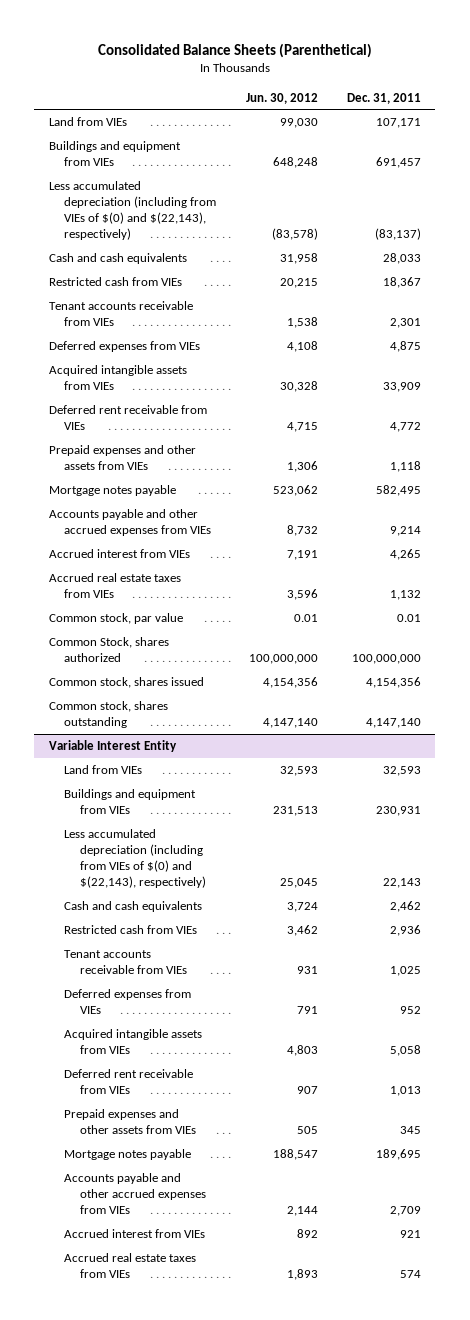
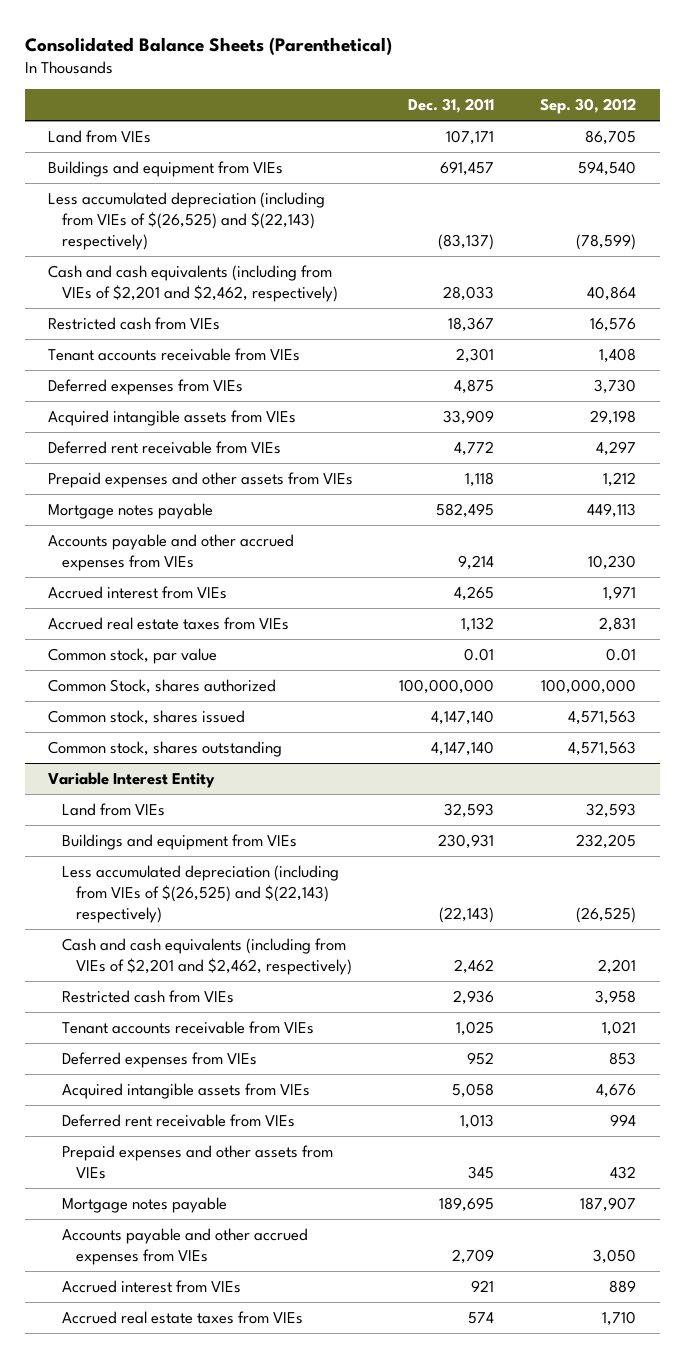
- | Jun. 30, 2012 | Dec. 31, 2011
+ | Dec. 31, 2011 | Sep. 30, 2012
- Less accumulated depreciation (including from VIEs of $(0) and $(22,143), respectively) | (83,578) | (83,137)
- Cash and cash equivalents | 31,958 | 28,033
+ Less accumulated depreciation (including from VIEs of $(26,525) and $(22,143) respectively) | (83,137) | (78,599)
+ Cash and cash equivalents (including from VIEs of $2,201 and $2,462, respectively) | 28,033 | 40,864
- Common stock, shares issued | 4,154,356 | 4,154,356
+ Common stock, shares issued | 4,147,140 | 4,571,563
@ Variable Interest Entity
- Less accumulated depreciation (including from VIEs of $(0) and $(22,143), respectively) | 25,045 | 22,143
- Cash and cash equivalents | 3,724 | 2,462
+ Less accumulated depreciation (including from VIEs of $(26,525) and $(22,143) respectively) | (22,143) | (26,525)
+ Cash and cash equivalents (including from VIEs of $2,201 and $2,462, respectively) | 2,462 | 2,201

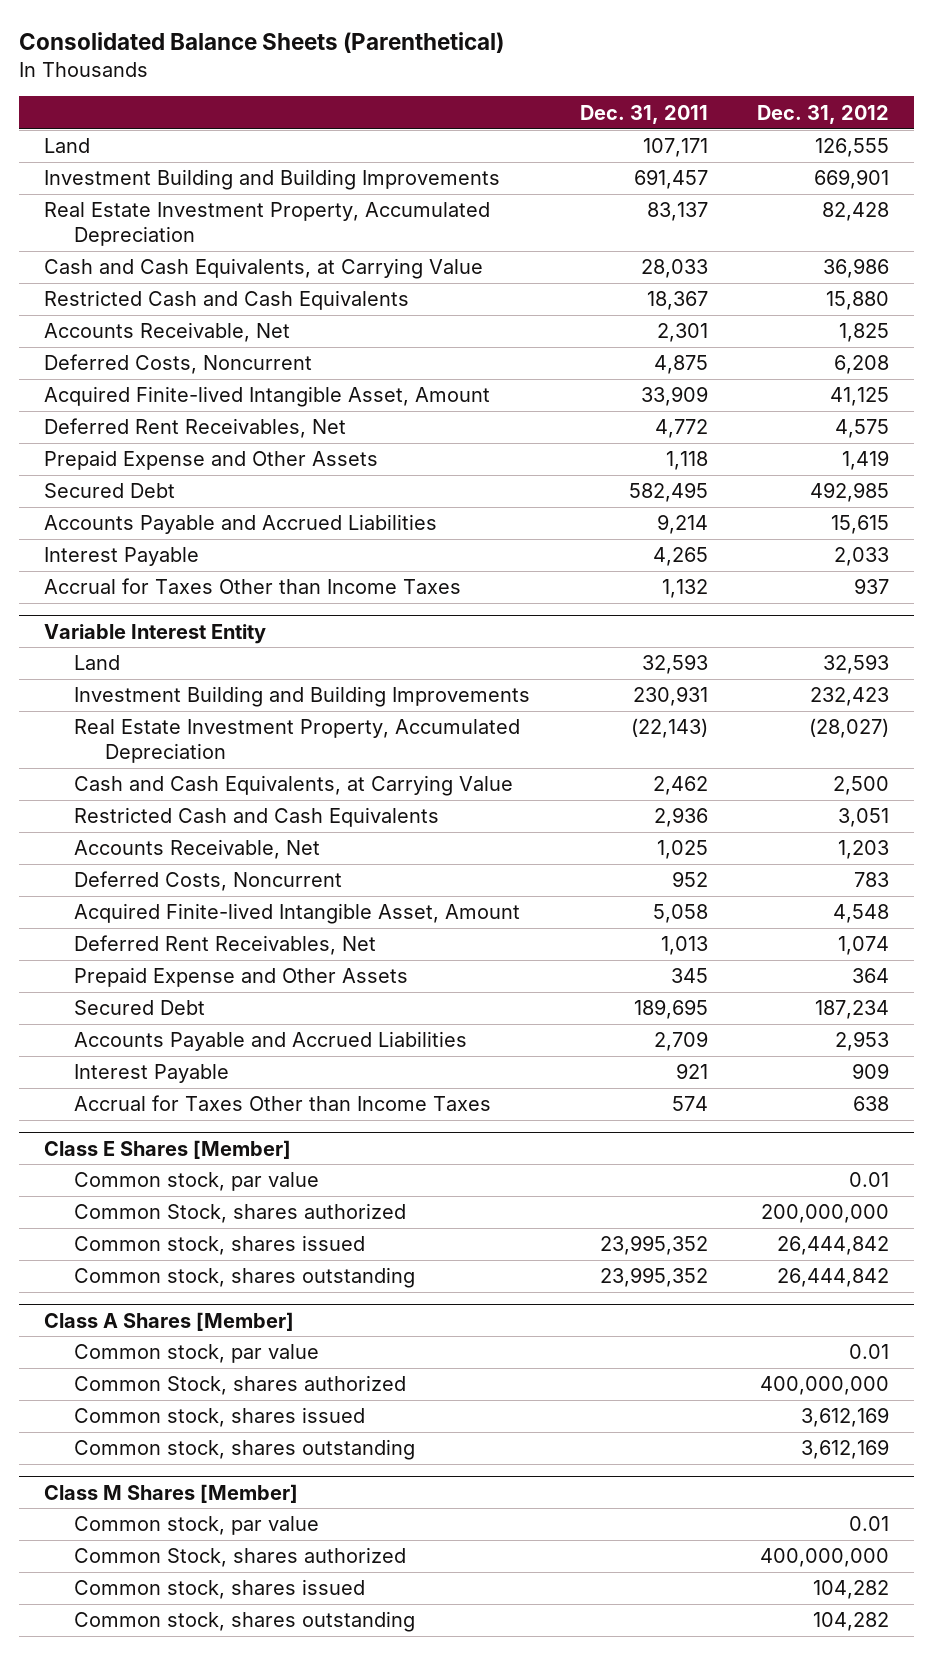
- | Dec. 31, 2011 | Sep. 30, 2012
+ | Dec. 31, 2011 | Dec. 31, 2012
- Land from VIEs | 107,171 | 86,705
- Buildings and equipment from VIEs | 691,457 | 594,540
- Less accumulated depreciation (including from VIEs of $(26,525) and $(22,143) respectively) | (83,137) | (78,599)
- Cash and cash equivalents (including from VIEs of $2,201 and $2,462, respectively) | 28,033 | 40,864
- Restricted cash from VIEs | 18,367 | 16,576
- Tenant accounts receivable from VIEs | 2,301 | 1,408
- Deferred expenses from VIEs | 4,875 | 3,730
- Acquired intangible assets from VIEs | 33,909 | 29,198
- Deferred rent receivable from VIEs | 4,772 | 4,297
- Prepaid expenses and other assets from VIEs | 1,118 | 1,212
- Mortgage notes payable | 582,495 | 449,113
- Accounts payable and other accrued expenses from VIEs | 9,214 | 10,230
- Accrued interest from VIEs | 4,265 | 1,971
- Accrued real estate taxes from VIEs | 1,132 | 2,831
- Common stock, par value | 0.01 | 0.01
- Common Stock, shares authorized | 100,000,000 | 100,000,000
- Common stock, shares issued | 4,147,140 | 4,571,563
- Common stock, shares outstanding | 4,147,140 | 4,571,563
+ Land | 107,171 | 126,555
+ Investment Building and Building Improvements | 691,457 | 669,901
+ Real Estate Investment Property, Accumulated Depreciation | 83,137 | 82,428
+ Cash and Cash Equivalents, at Carrying Value | 28,033 | 36,986
+ Restricted Cash and Cash Equivalents | 18,367 | 15,880
+ Accounts Receivable, Net | 2,301 | 1,825
+ Deferred Costs, Noncurrent | 4,875 | 6,208
+ Acquired Finite-lived Intangible Asset, Amount | 33,909 | 41,125
+ Deferred Rent Receivables, Net | 4,772 | 4,575
+ Prepaid Expense and Other Assets | 1,118 | 1,419
+ Secured Debt | 582,495 | 492,985
+ Accounts Payable and Accrued Liabilities | 9,214 | 15,615
+ Interest Payable | 4,265 | 2,033
+ Accrual for Taxes Other than Income Taxes | 1,132 | 937
@ Variable Interest Entity
- Land from VIEs | 32,593 | 32,593
- Buildings and equipment from VIEs | 230,931 | 232,205
- Less accumulated depreciation (including from VIEs of $(26,525) and $(22,143) respectively) | (22,143) | (26,525)
- Cash and cash equivalents (including from VIEs of $2,201 and $2,462, respectively) | 2,462 | 2,201
- Restricted cash from VIEs | 2,936 | 3,958
- Tenant accounts receivable from VIEs | 1,025 | 1,021
- Deferred expenses from VIEs | 952 | 853
- Acquired intangible assets from VIEs | 5,058 | 4,676
- Deferred rent receivable from VIEs | 1,013 | 994
- Prepaid expenses and other assets from VIEs | 345 | 432
- Mortgage notes payable | 189,695 | 187,907
- Accounts payable and other accrued expenses from VIEs | 2,709 | 3,050
- Accrued interest from VIEs | 921 | 889
- Accrued real estate taxes from VIEs | 574 | 1,710
+ Land | 32,593 | 32,593
+ Investment Building and Building Improvements | 230,931 | 232,423
+ Real Estate Investment Property, Accumulated Depreciation | (22,143) | (28,027)
+ Cash and Cash Equivalents, at Carrying Value | 2,462 | 2,500
+ Restricted Cash and Cash Equivalents | 2,936 | 3,051
+ Accounts Receivable, Net | 1,025 | 1,203
+ Deferred Costs, Noncurrent | 952 | 783
+ Acquired Finite-lived Intangible Asset, Amount | 5,058 | 4,548
+ Deferred Rent Receivables, Net | 1,013 | 1,074
+ Prepaid Expense and Other Assets | 345 | 364
+ Secured Debt | 189,695 | 187,234
+ Accounts Payable and Accrued Liabilities | 2,709 | 2,953
+ Interest Payable | 921 | 909
+ Accrual for Taxes Other than Income Taxes | 574 | 638
+ Class E Shares [Member]
+ Common stock, par value | | 0.01
+ Common Stock, shares authorized | | 200,000,000
+ Common stock, shares issued | 23,995,352 | 26,444,842
+ Common stock, shares outstanding | 23,995,352 | 26,444,842
+ Class A Shares [Member]
+ Common stock, par value | | 0.01
+ Common Stock, shares authorized | | 400,000,000
+ Common stock, shares issued | | 3,612,169
+ Common stock, shares outstanding | | 3,612,169
+ Class M Shares [Member]
+ Common stock, par value | | 0.01
+ Common Stock, shares authorized | | 400,000,000
+ Common stock, shares issued | | 104,282
+ Common stock, shares outstanding | | 104,282

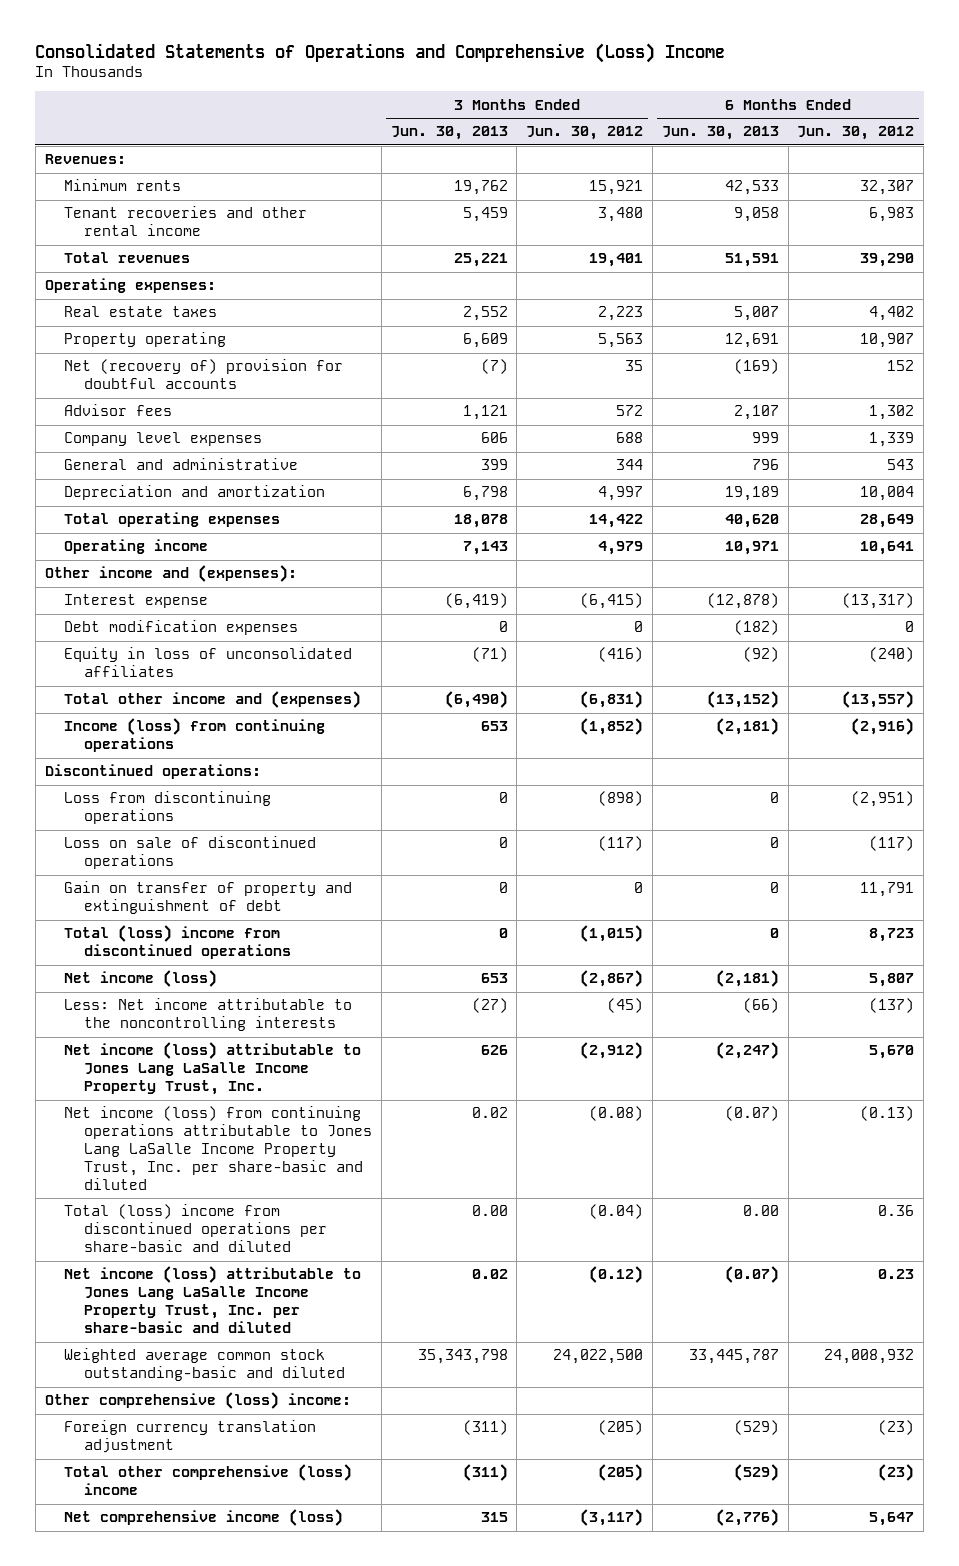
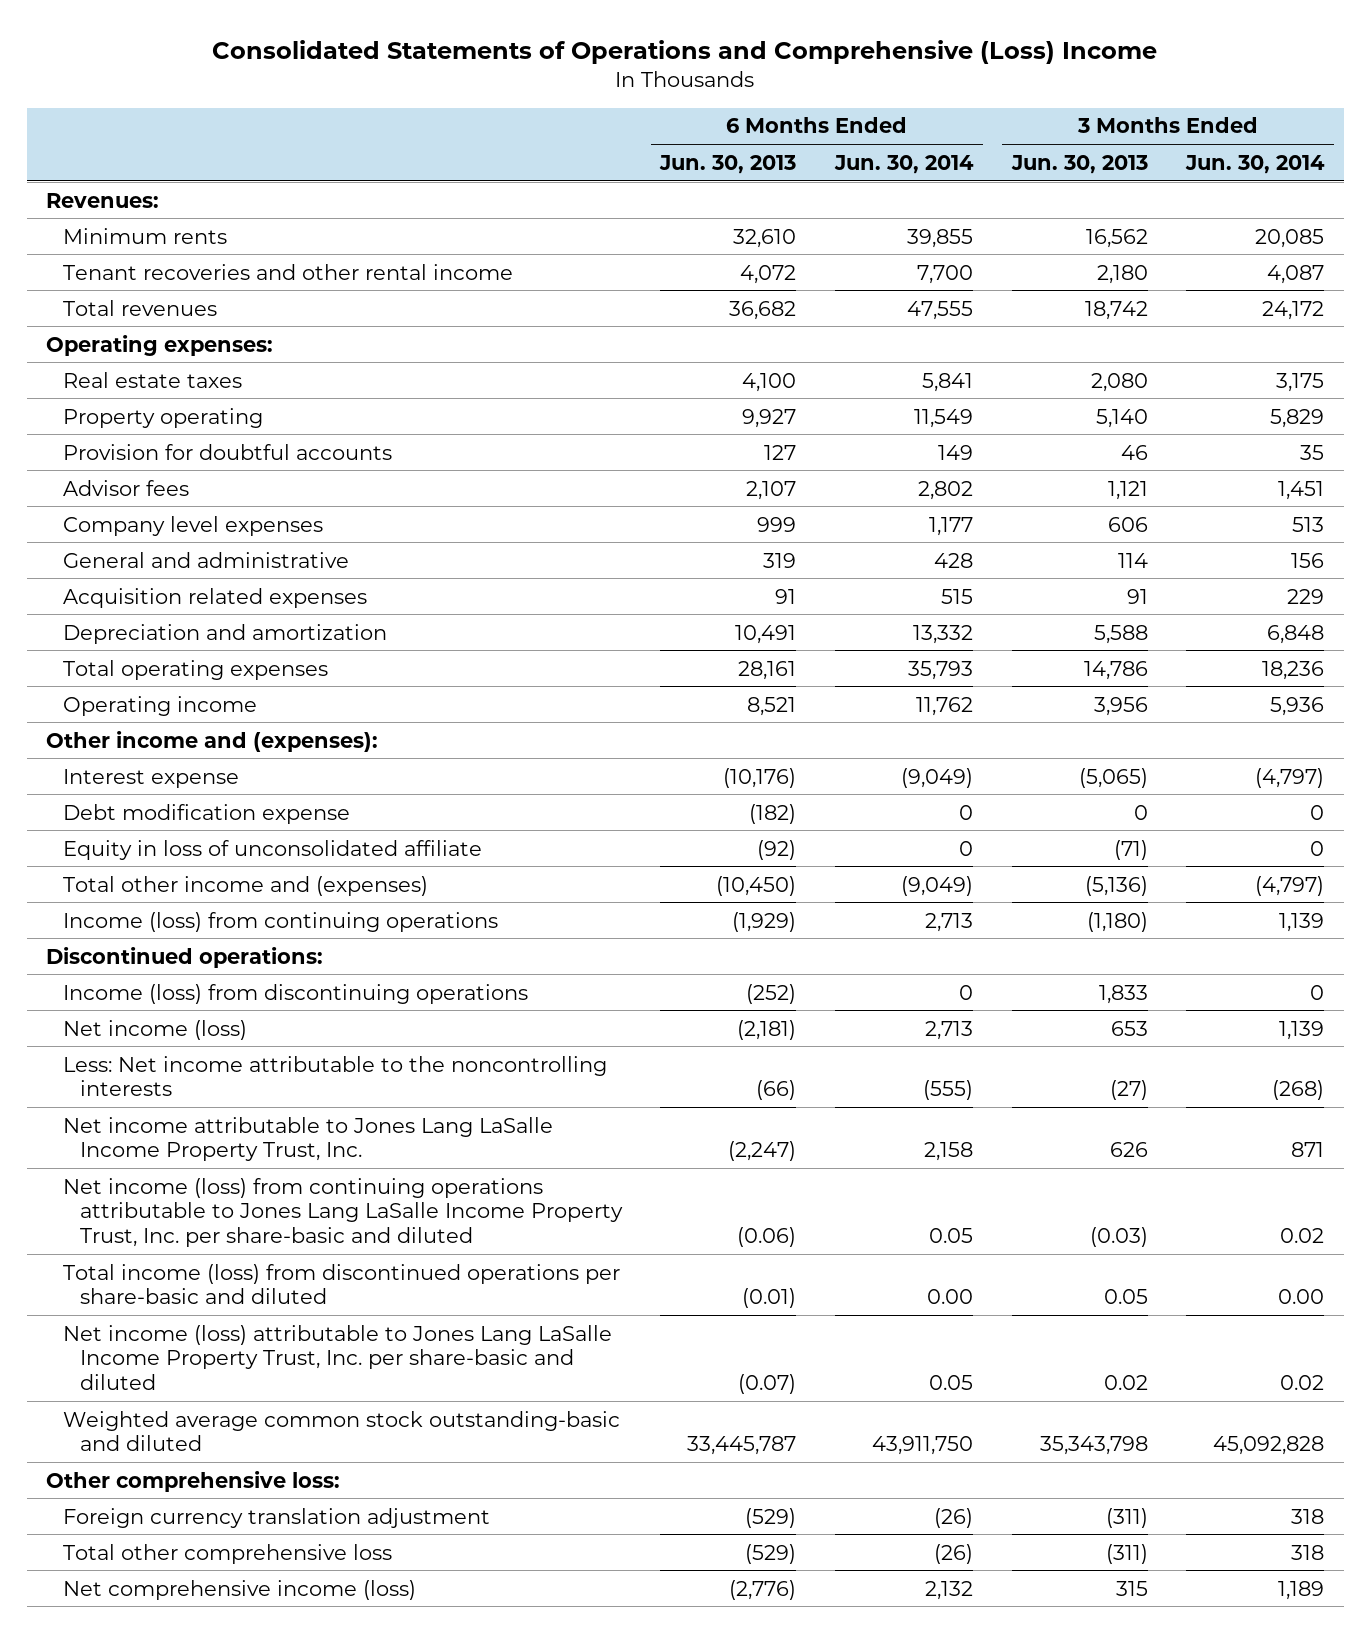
- | 3 Months Ended Jun. 30, 2013 | 3 Months Ended Jun. 30, 2012 | 6 Months Ended Jun. 30, 2013 | 6 Months Ended Jun. 30, 2012
+ | 6 Months Ended Jun. 30, 2013 | 6 Months Ended Jun. 30, 2014 | 3 Months Ended Jun. 30, 2013 | 3 Months Ended Jun. 30, 2014
- Minimum rents | 19,762 | 15,921 | 42,533 | 32,307
- Tenant recoveries and other rental income | 5,459 | 3,480 | 9,058 | 6,983
- Total revenues | 25,221 | 19,401 | 51,591 | 39,290
+ Minimum rents | 32,610 | 39,855 | 16,562 | 20,085
+ Tenant recoveries and other rental income | 4,072 | 7,700 | 2,180 | 4,087
+ Total revenues | 36,682 | 47,555 | 18,742 | 24,172
- Real estate taxes | 2,552 | 2,223 | 5,007 | 4,402
- Property operating | 6,609 | 5,563 | 12,691 | 10,907
- Net (recovery of) provision for doubtful accounts | (7) | 35 | (169) | 152
+ Real estate taxes | 4,100 | 5,841 | 2,080 | 3,175
+ Property operating | 9,927 | 11,549 | 5,140 | 5,829
+ Provision for doubtful accounts | 127 | 149 | 46 | 35
- General and administrative | 399 | 344 | 796 | 543
- Depreciation and amortization | 6,798 | 4,997 | 19,189 | 10,004
- Total operating expenses | 18,078 | 14,422 | 40,620 | 28,649
- Operating income | 7,143 | 4,979 | 10,971 | 10,641
+ General and administrative | 319 | 428 | 114 | 156
+ Acquisition related expenses | 91 | 515 | 91 | 229
+ Depreciation and amortization | 10,491 | 13,332 | 5,588 | 6,848
+ Total operating expenses | 28,161 | 35,793 | 14,786 | 18,236
+ Operating income | 8,521 | 11,762 | 3,956 | 5,936
- Interest expense | (6,419) | (6,415) | (12,878) | (13,317)
- Debt modification expenses | 0 | 0 | (182) | 0
- Equity in loss of unconsolidated affiliates | (71) | (416) | (92) | (240)
- Total other income and (expenses) | (6,490) | (6,831) | (13,152) | (13,557)
- Income (loss) from continuing operations | 653 | (1,852) | (2,181) | (2,916)
+ Interest expense | (10,176) | (9,049) | (5,065) | (4,797)
+ Debt modification expense | (182) | 0 | 0 | 0
+ Equity in loss of unconsolidated affiliate | (92) | 0 | (71) | 0
+ Total other income and (expenses) | (10,450) | (9,049) | (5,136) | (4,797)
+ Income (loss) from continuing operations | (1,929) | 2,713 | (1,180) | 1,139
- Loss from discontinuing operations | 0 | (898) | 0 | (2,951)
- Loss on sale of discontinued operations | 0 | (117) | 0 | (117)
- Gain on transfer of property and extinguishment of debt | 0 | 0 | 0 | 11,791
- Total (loss) income from discontinued operations | 0 | (1,015) | 0 | 8,723
+ Income (loss) from discontinuing operations | (252) | 0 | 1,833 | 0
- Net income (loss) attributable to Jones Lang LaSalle Income Property Trust, Inc. | 626 | (2,912) | (2,247) | 5,670
- Net income (loss) from continuing operations attributable to Jones Lang LaSalle Income Property Trust, Inc. per share-basic and diluted | 0.02 | (0.08) | (0.07) | (0.13)
- Total (loss) income from discontinued operations per share-basic and diluted | 0.00 | (0.04) | 0.00 | 0.36
+ Net income attributable to Jones Lang LaSalle Income Property Trust, Inc. | (2,247) | 2,158 | 626 | 871
+ Net income (loss) from continuing operations attributable to Jones Lang LaSalle Income Property Trust, Inc. per share-basic and diluted | (0.06) | 0.05 | (0.03) | 0.02
+ Total income (loss) from discontinued operations per share-basic and diluted | (0.01) | 0.00 | 0.05 | 0.00
- Other comprehensive (loss) income:
+ Other comprehensive loss:
- Total other comprehensive (loss) income | (311) | (205) | (529) | (23)
+ Total other comprehensive loss | (529) | (26) | (311) | 318

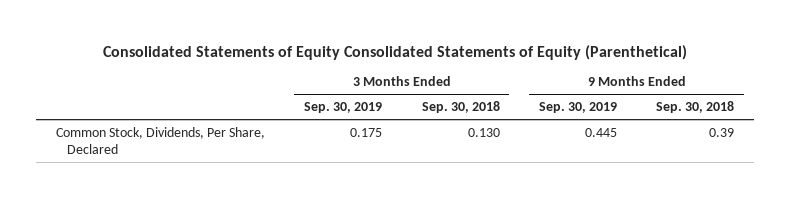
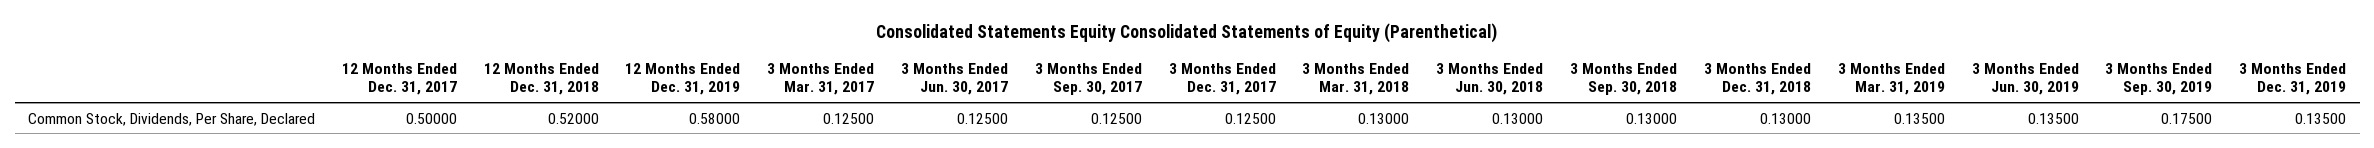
- Consolidated Statements of Equity Consolidated Statements of Equity (Parenthetical)
+ Consolidated Statements Equity Consolidated Statements of Equity (Parenthetical)
- | 3 Months Ended Sep. 30, 2019 | 3 Months Ended Sep. 30, 2018 | 9 Months Ended Sep. 30, 2019 | 9 Months Ended Sep. 30, 2018
+ | 12 Months Ended Dec. 31, 2017 | 12 Months Ended Dec. 31, 2018 | 12 Months Ended Dec. 31, 2019 | 3 Months Ended Mar. 31, 2017 | 3 Months Ended Jun. 30, 2017 | 3 Months Ended Sep. 30, 2017 | 3 Months Ended Dec. 31, 2017 | 3 Months Ended Mar. 31, 2018 | 3 Months Ended Jun. 30, 2018 | 3 Months Ended Sep. 30, 2018 | 3 Months Ended Dec. 31, 2018 | 3 Months Ended Mar. 31, 2019 | 3 Months Ended Jun. 30, 2019 | 3 Months Ended Sep. 30, 2019 | 3 Months Ended Dec. 31, 2019
- Common Stock, Dividends, Per Share, Declared | 0.175 | 0.130 | 0.445 | 0.39
+ Common Stock, Dividends, Per Share, Declared | 0.50000 | 0.52000 | 0.58000 | 0.12500 | 0.12500 | 0.12500 | 0.12500 | 0.13000 | 0.13000 | 0.13000 | 0.13000 | 0.13500 | 0.13500 | 0.17500 | 0.13500

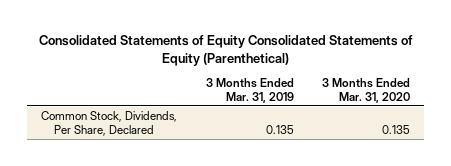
- Consolidated Statements Equity Consolidated Statements of Equity (Parenthetical)
+ Consolidated Statements of Equity Consolidated Statements of Equity (Parenthetical)
- | 12 Months Ended Dec. 31, 2017 | 12 Months Ended Dec. 31, 2018 | 12 Months Ended Dec. 31, 2019 | 3 Months Ended Mar. 31, 2017 | 3 Months Ended Jun. 30, 2017 | 3 Months Ended Sep. 30, 2017 | 3 Months Ended Dec. 31, 2017 | 3 Months Ended Mar. 31, 2018 | 3 Months Ended Jun. 30, 2018 | 3 Months Ended Sep. 30, 2018 | 3 Months Ended Dec. 31, 2018 | 3 Months Ended Mar. 31, 2019 | 3 Months Ended Jun. 30, 2019 | 3 Months Ended Sep. 30, 2019 | 3 Months Ended Dec. 31, 2019
+ | 3 Months Ended Mar. 31, 2019 | 3 Months Ended Mar. 31, 2020
- Common Stock, Dividends, Per Share, Declared | 0.50000 | 0.52000 | 0.58000 | 0.12500 | 0.12500 | 0.12500 | 0.12500 | 0.13000 | 0.13000 | 0.13000 | 0.13000 | 0.13500 | 0.13500 | 0.17500 | 0.13500
+ Common Stock, Dividends, Per Share, Declared | 0.135 | 0.135

